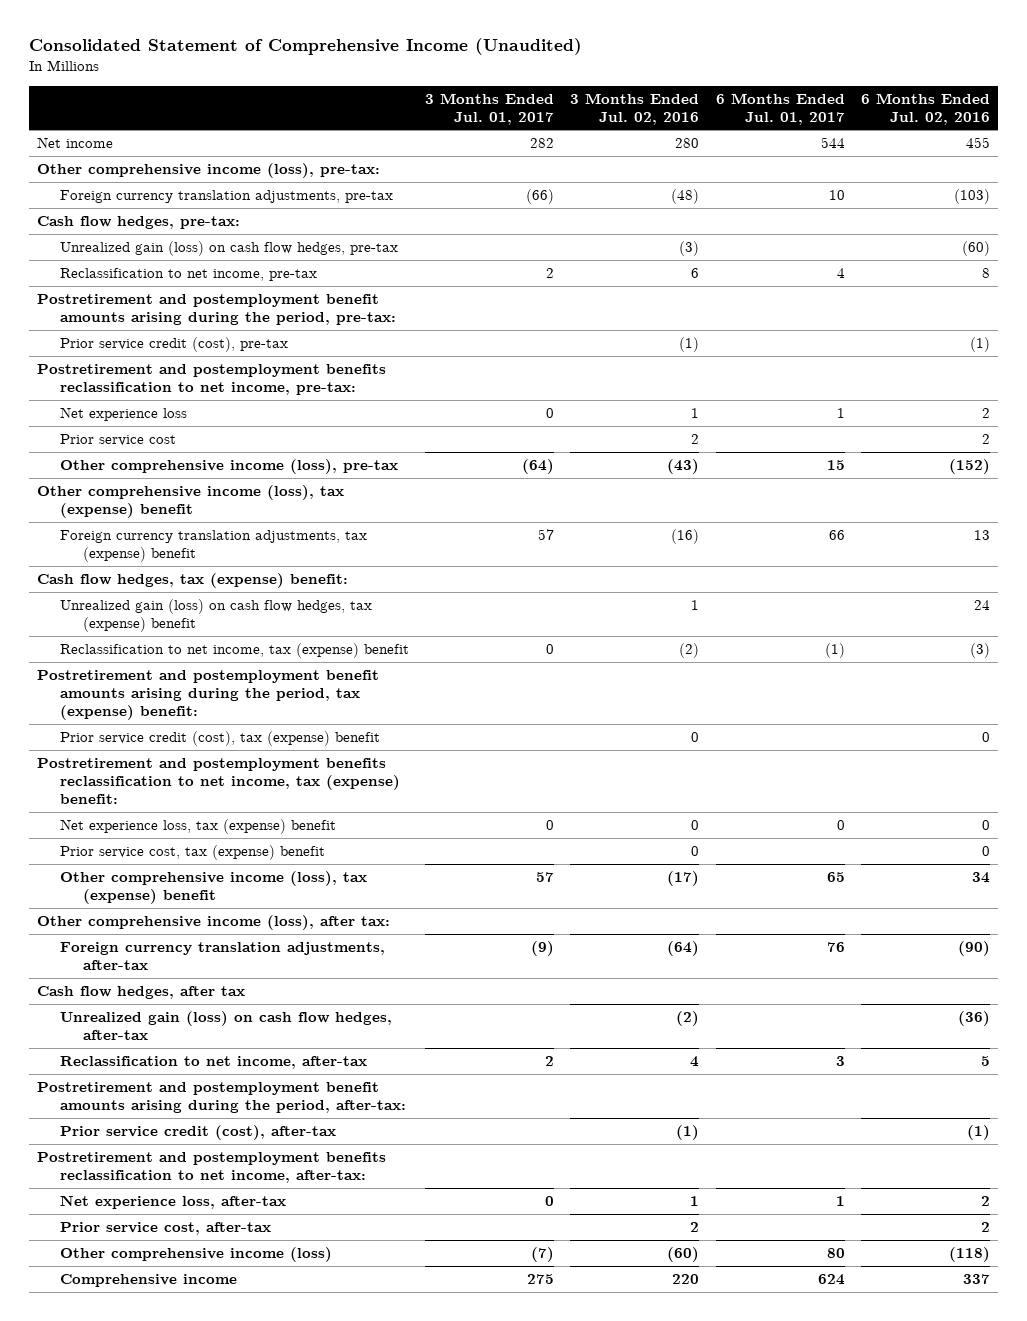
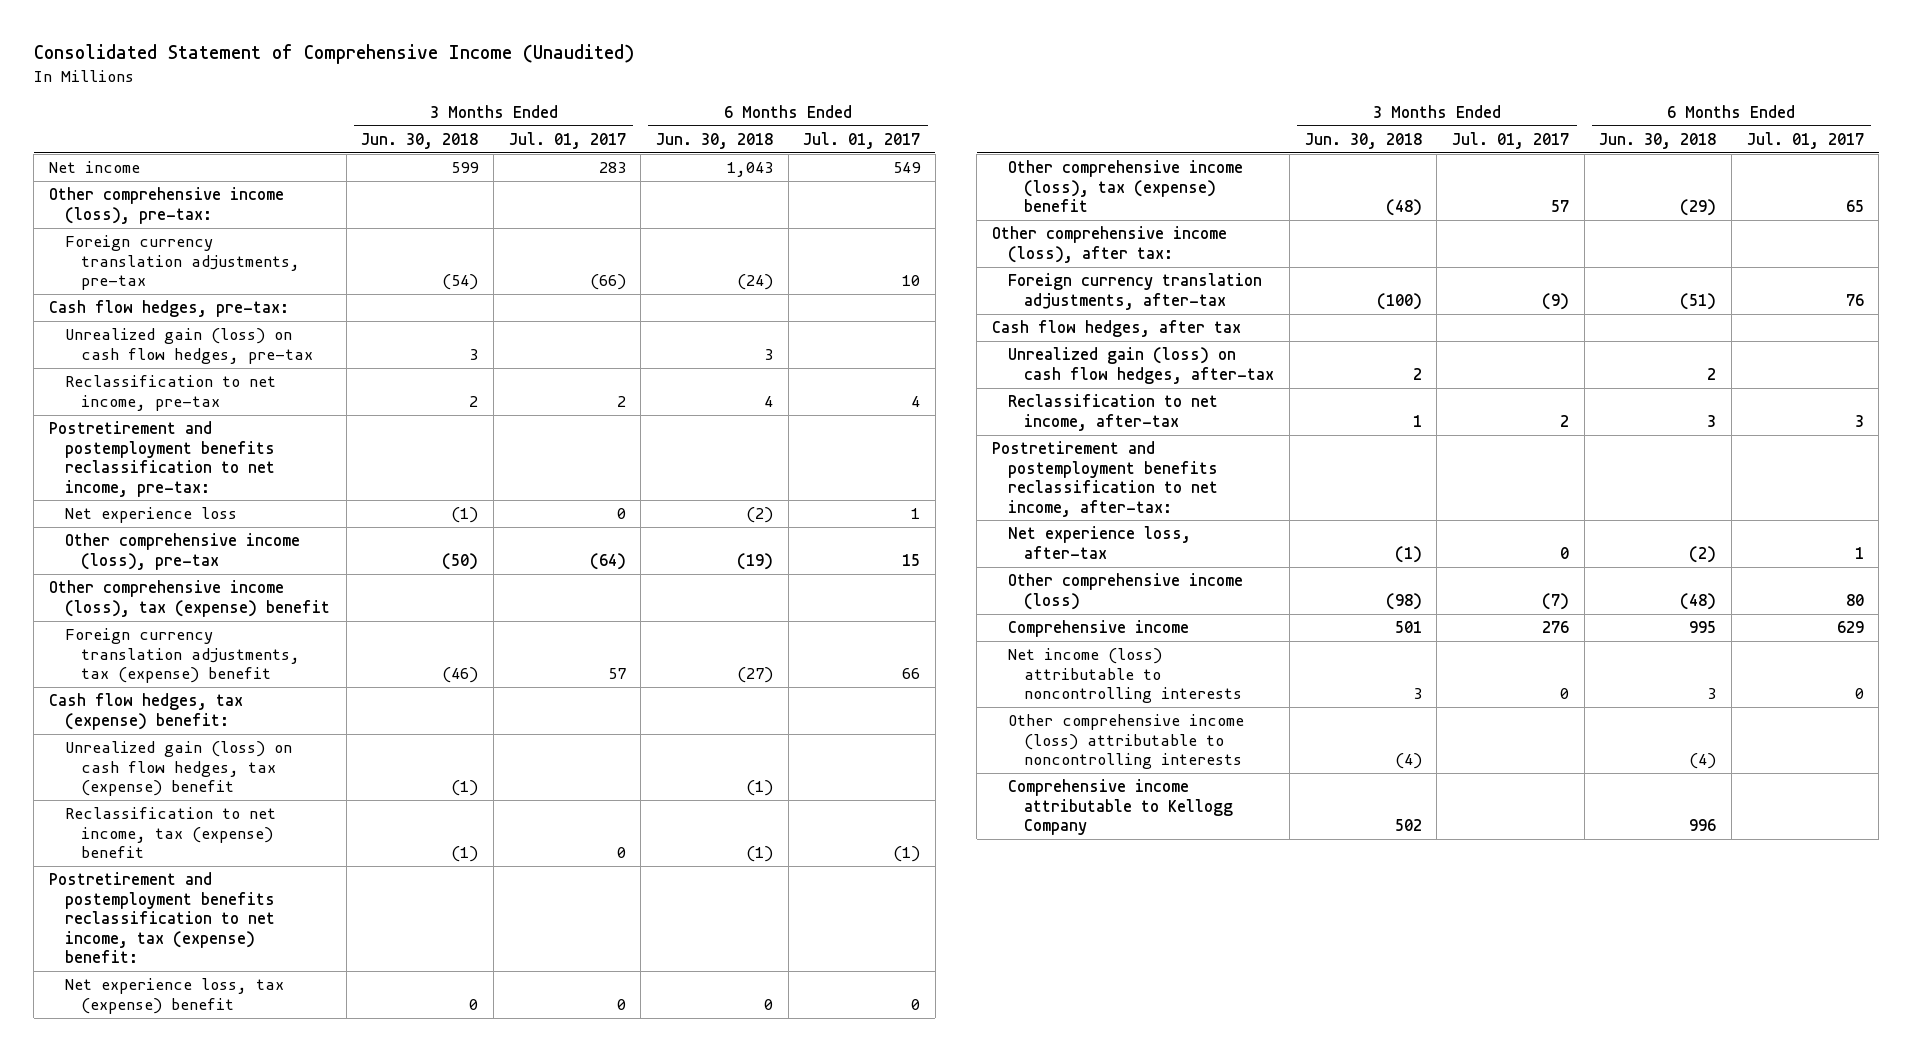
- | 3 Months Ended Jul. 01, 2017 | 3 Months Ended Jul. 02, 2016 | 6 Months Ended Jul. 01, 2017 | 6 Months Ended Jul. 02, 2016
+ | 3 Months Ended Jun. 30, 2018 | 3 Months Ended Jul. 01, 2017 | 6 Months Ended Jun. 30, 2018 | 6 Months Ended Jul. 01, 2017
- Net income | 282 | 280 | 544 | 455
+ Net income | 599 | 283 | 1,043 | 549
- Postretirement and postemployment benefit amounts arising during the period, pre-tax:
- Prior service credit (cost), pre-tax | | (1) | | (1)
- Prior service cost | | 2 | | 2
- Postretirement and postemployment benefit amounts arising during the period, tax (expense) benefit:
- Prior service credit (cost), tax (expense) benefit | | 0 | | 0
- Prior service cost, tax (expense) benefit | | 0 | | 0
- Postretirement and postemployment benefit amounts arising during the period, after-tax:
- Prior service credit (cost), after-tax | | (1) | | (1)
- Prior service cost, after-tax | | 2 | | 2
- Comprehensive income | 275 | 220 | 624 | 337
+ Comprehensive income | 501 | 276 | 995 | 629
+ Net income (loss) attributable to noncontrolling interests | 3 | 0 | 3 | 0
+ Other comprehensive income (loss) attributable to noncontrolling interests | (4) | | (4) |
+ Comprehensive income attributable to Kellogg Company | 502 | | 996 |

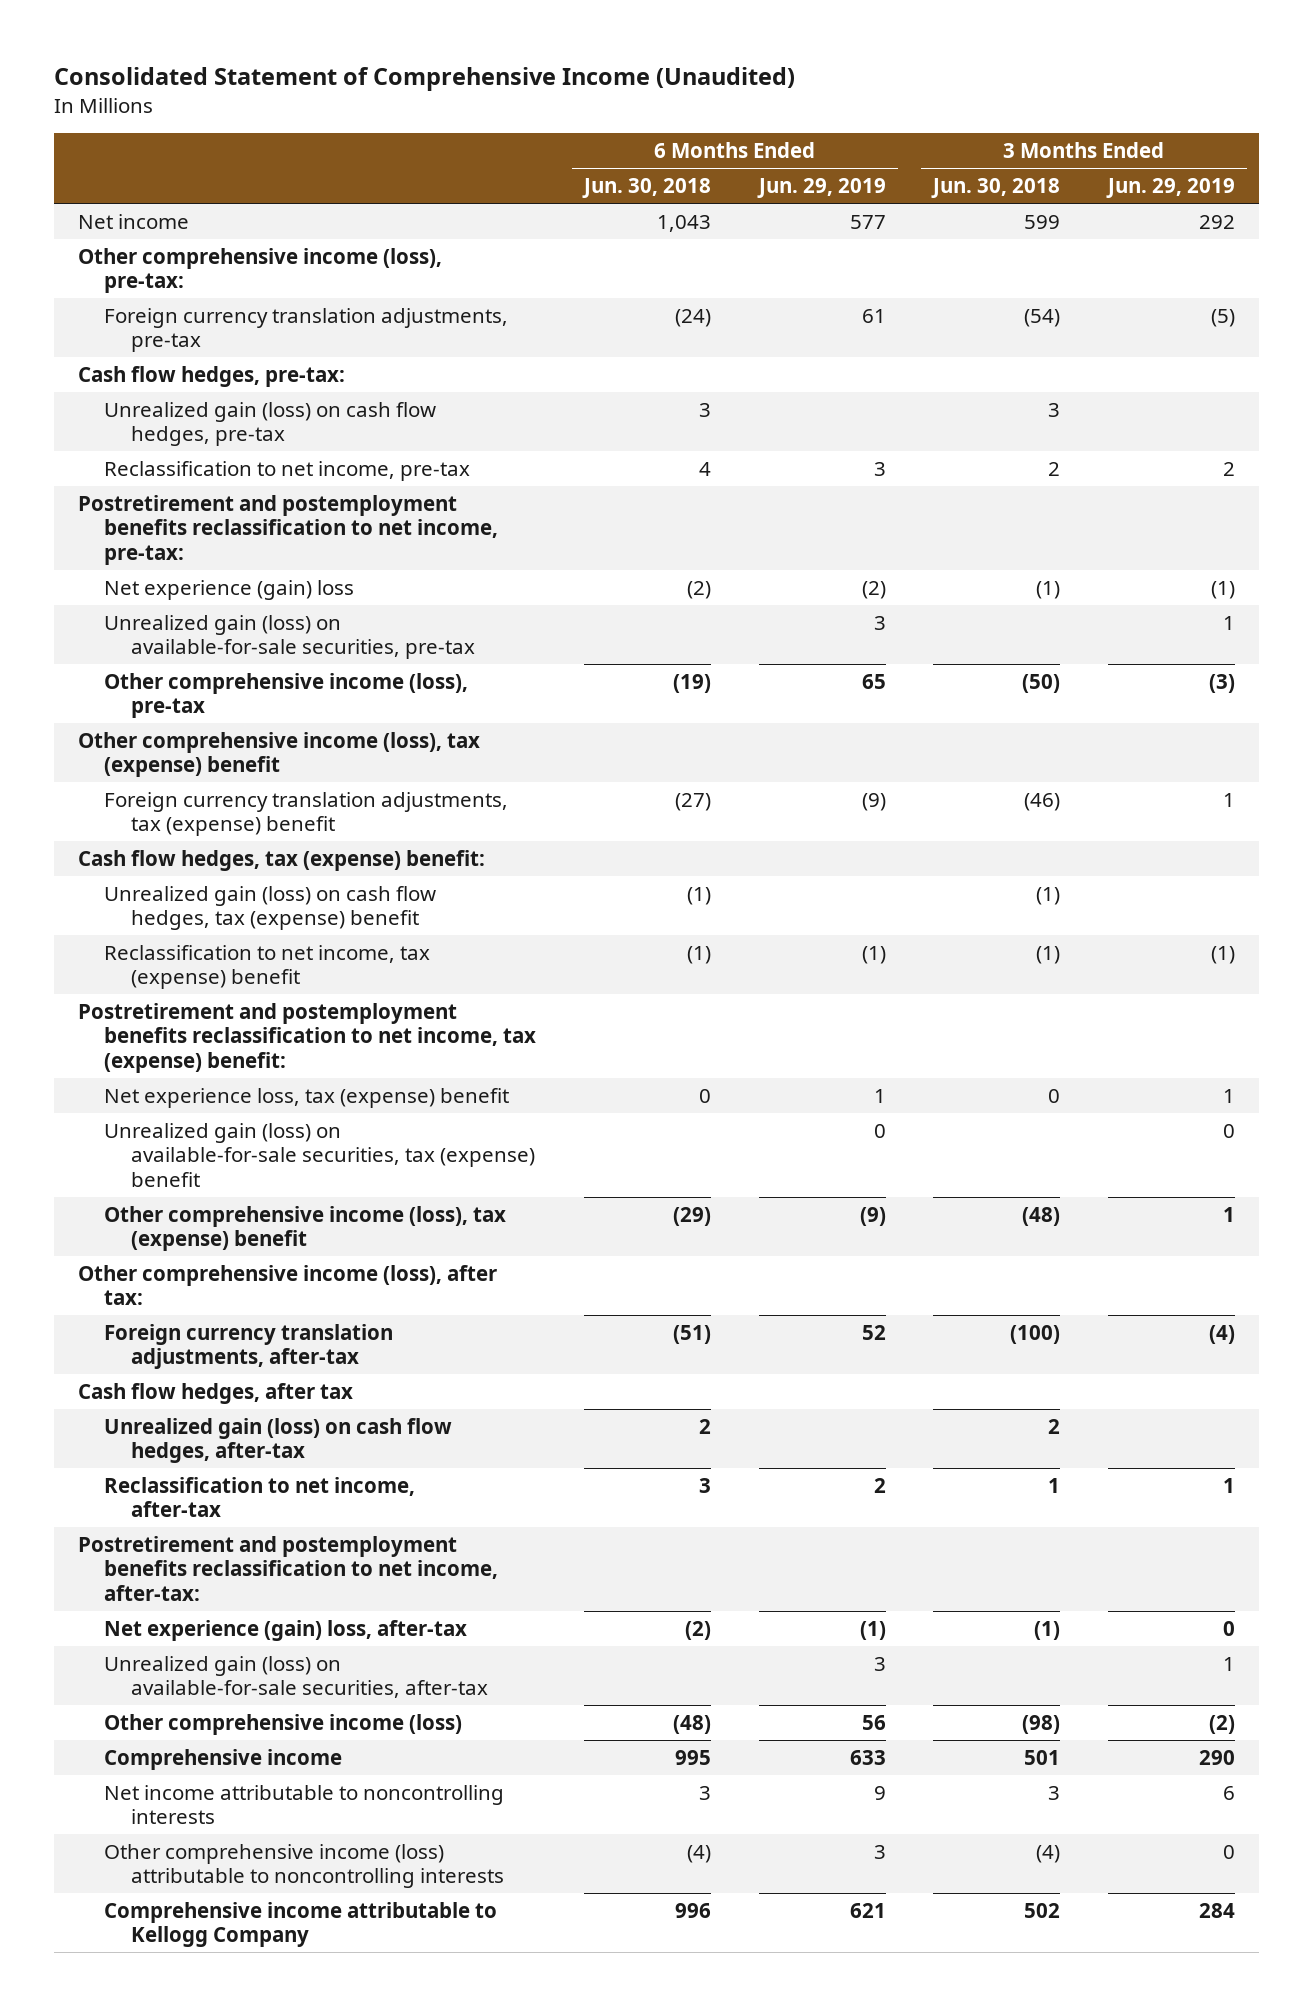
- | 3 Months Ended Jun. 30, 2018 | 3 Months Ended Jul. 01, 2017 | 6 Months Ended Jun. 30, 2018 | 6 Months Ended Jul. 01, 2017
+ | 6 Months Ended Jun. 30, 2018 | 6 Months Ended Jun. 29, 2019 | 3 Months Ended Jun. 30, 2018 | 3 Months Ended Jun. 29, 2019
- Net experience loss | (1) | 0 | (2) | 1
+ Net experience (gain) loss | (2) | (2) | (1) | (1)
+ Unrealized gain (loss) on available-for-sale securities, pre-tax | | 3 | | 1
+ Unrealized gain (loss) on available-for-sale securities, tax (expense) benefit | | 0 | | 0
- Net experience loss, after-tax | (1) | 0 | (2) | 1
+ Net experience (gain) loss, after-tax | (2) | (1) | (1) | 0
+ Unrealized gain (loss) on available-for-sale securities, after-tax | | 3 | | 1
- Net income (loss) attributable to noncontrolling interests | 3 | 0 | 3 | 0
+ Net income attributable to noncontrolling interests | 3 | 9 | 3 | 6

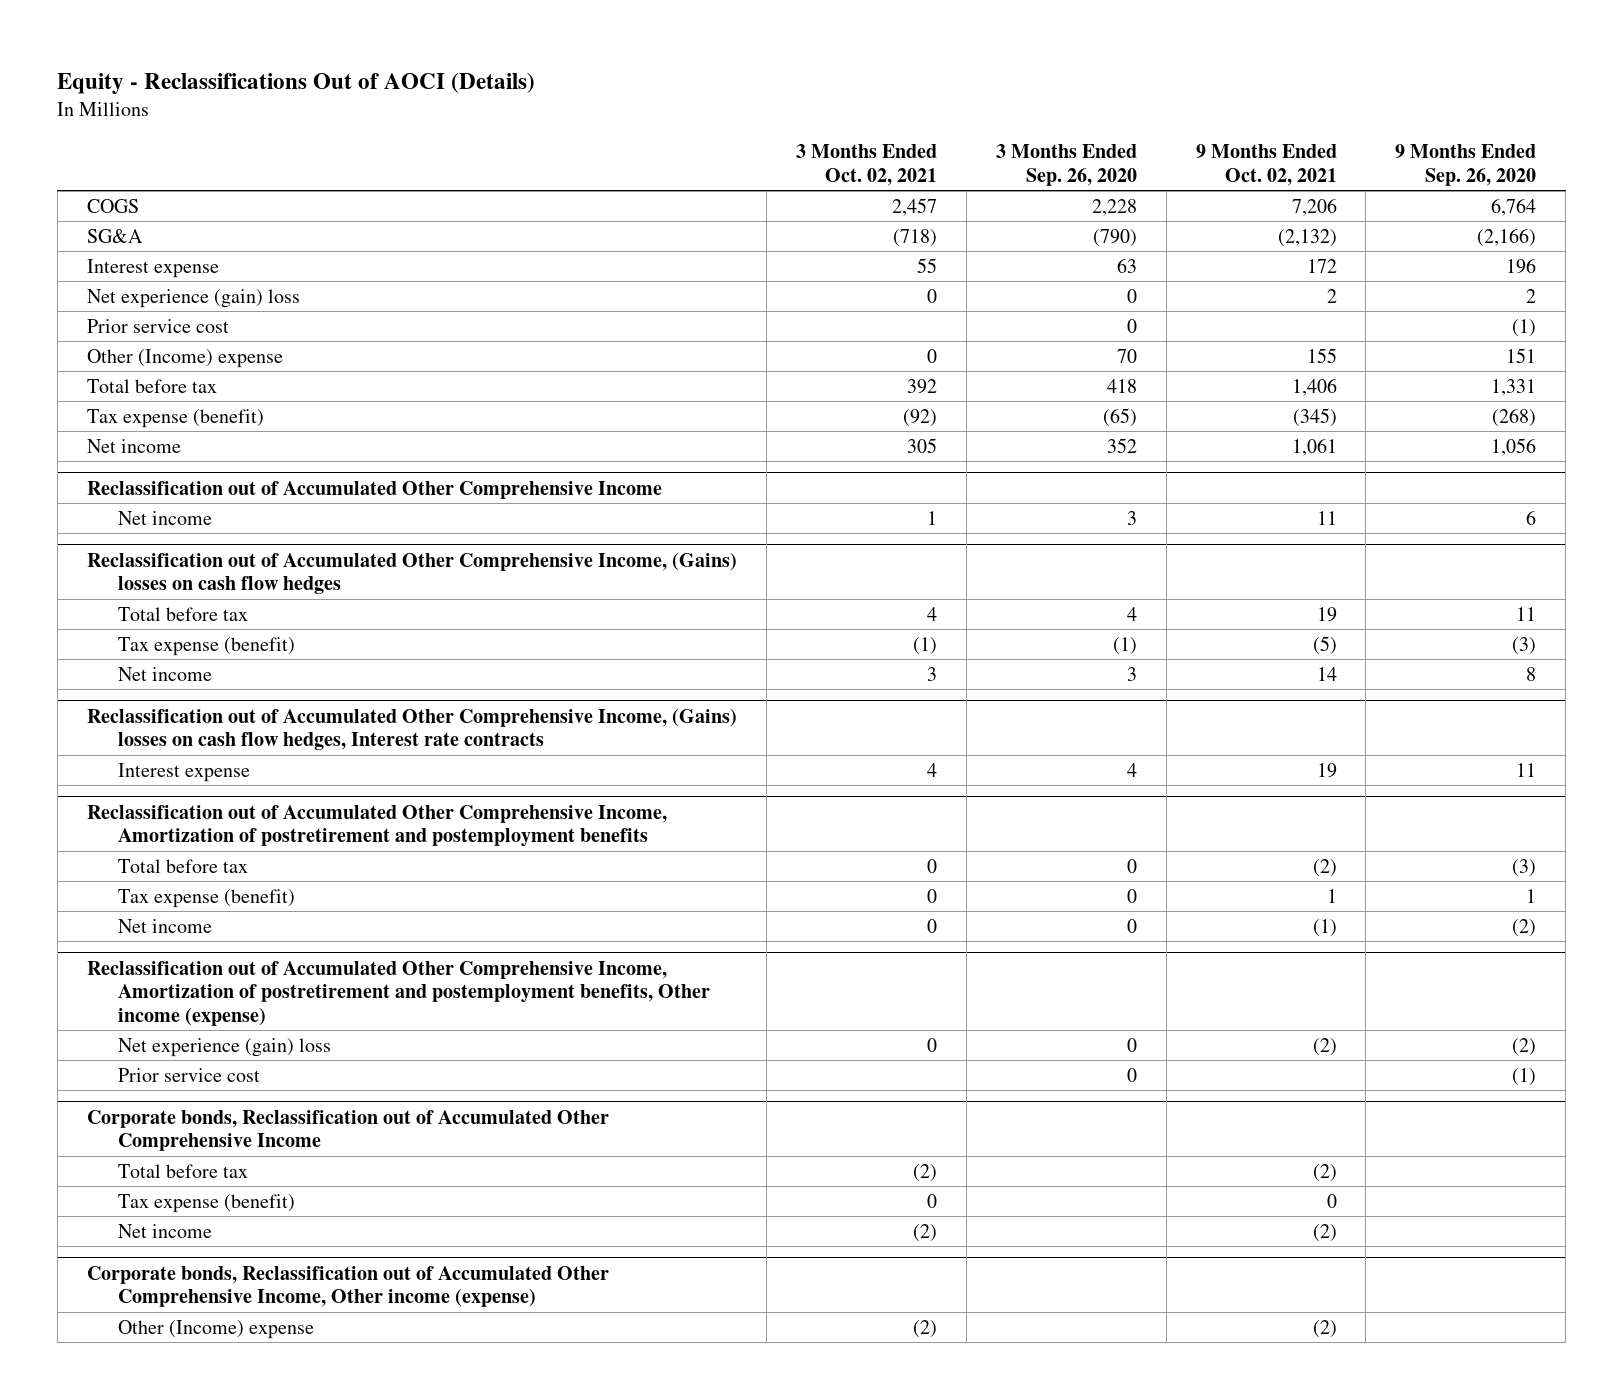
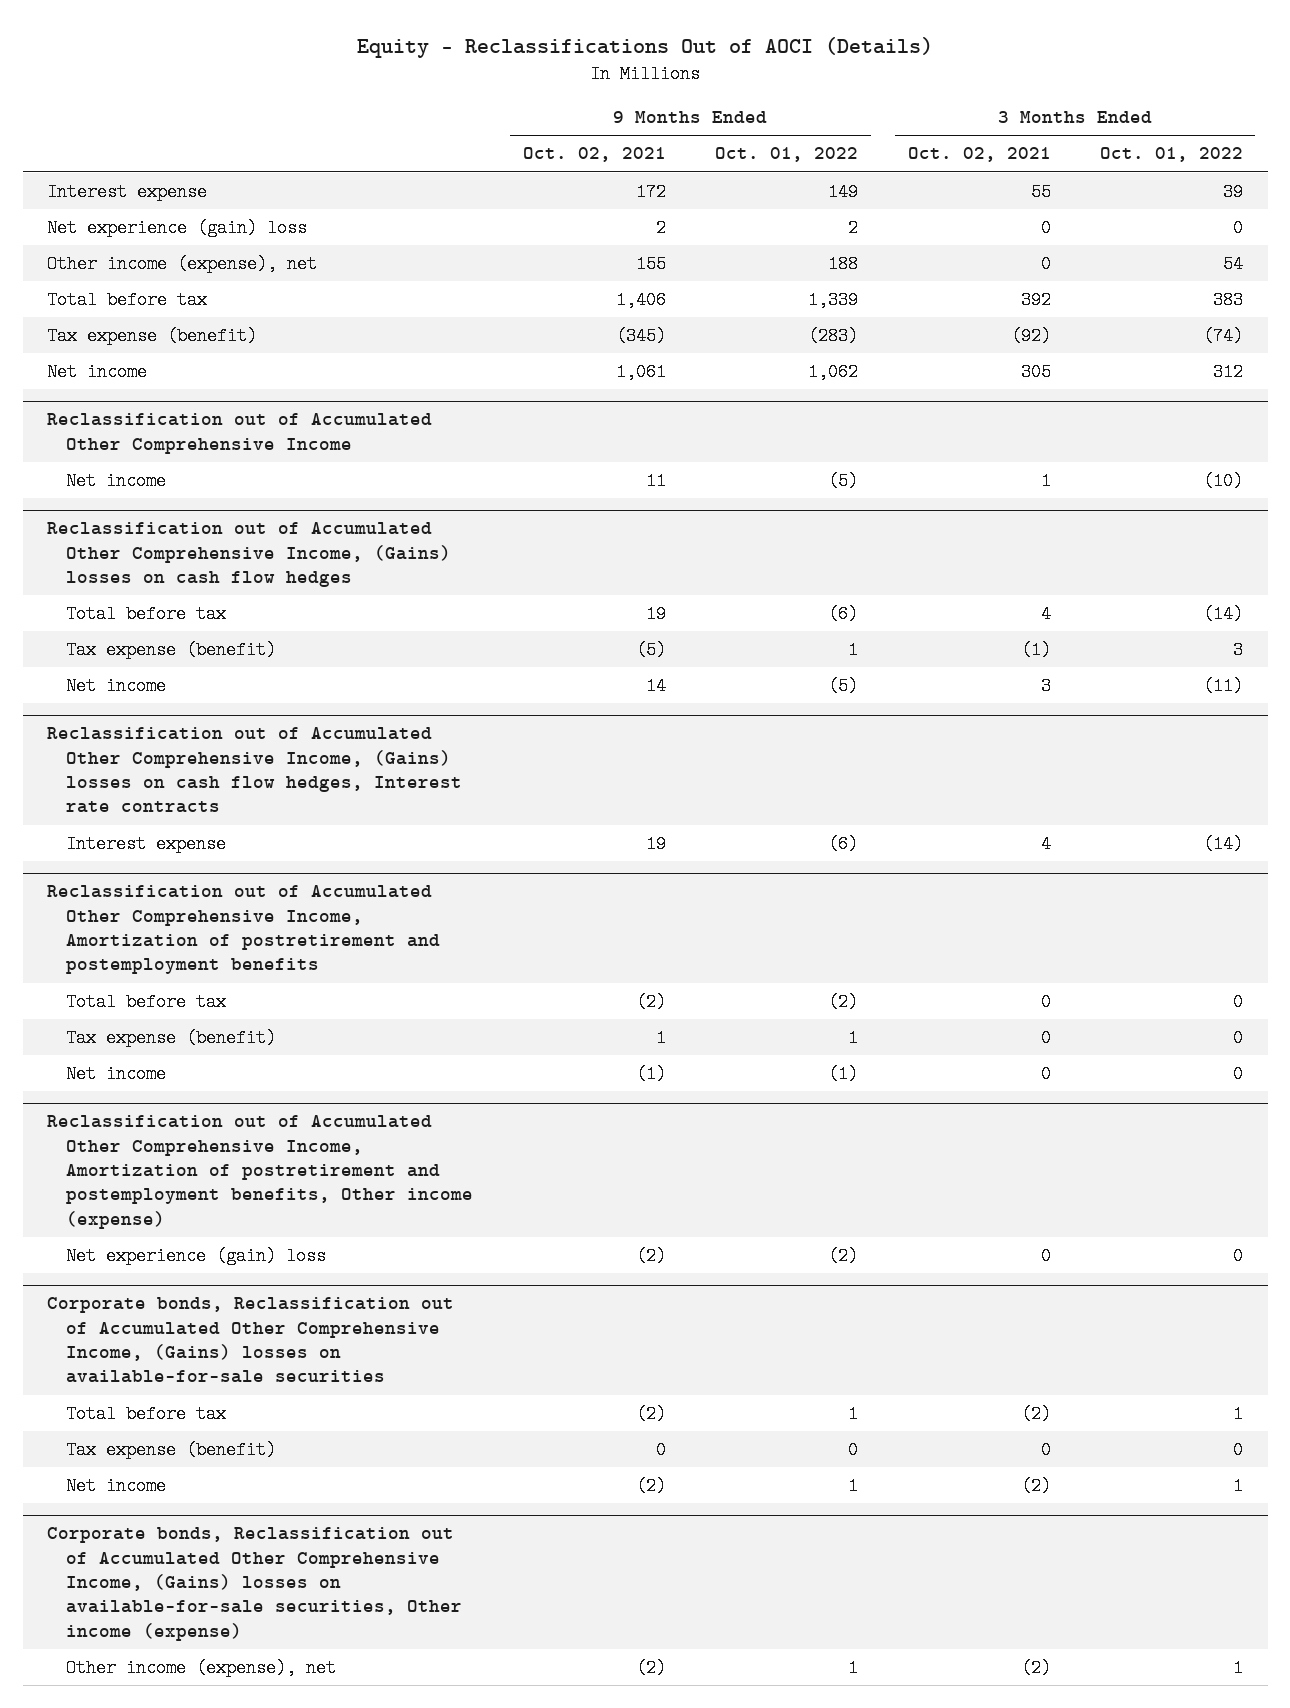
- | 3 Months Ended Oct. 02, 2021 | 3 Months Ended Sep. 26, 2020 | 9 Months Ended Oct. 02, 2021 | 9 Months Ended Sep. 26, 2020
+ | 9 Months Ended Oct. 02, 2021 | 9 Months Ended Oct. 01, 2022 | 3 Months Ended Oct. 02, 2021 | 3 Months Ended Oct. 01, 2022
- COGS | 2,457 | 2,228 | 7,206 | 6,764
- SG&A | (718) | (790) | (2,132) | (2,166)
- Prior service cost | | 0 | | (1)
- Other (Income) expense | 0 | 70 | 155 | 151
+ Other income (expense), net | 155 | 188 | 0 | 54
@ Reclassification out of Accumulated Other Comprehensive Income, Amortization of postretirement and postemployment benefits, Other income (expense)
- Prior service cost | | 0 | | (1)
- Corporate bonds, Reclassification out of Accumulated Other Comprehensive Income
+ Corporate bonds, Reclassification out of Accumulated Other Comprehensive Income, (Gains) losses on available-for-sale securities
- Corporate bonds, Reclassification out of Accumulated Other Comprehensive Income, Other income (expense)
- Other (Income) expense | (2) | | (2) |
+ Corporate bonds, Reclassification out of Accumulated Other Comprehensive Income, (Gains) losses on available-for-sale securities, Other income (expense)
+ Other income (expense), net | (2) | 1 | (2) | 1

